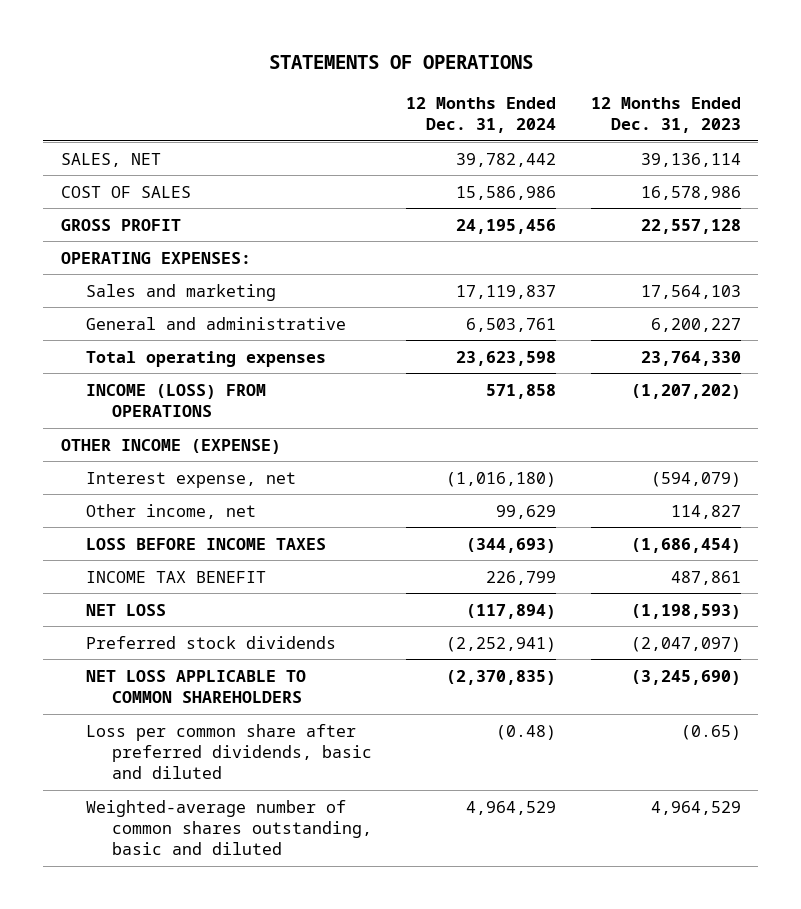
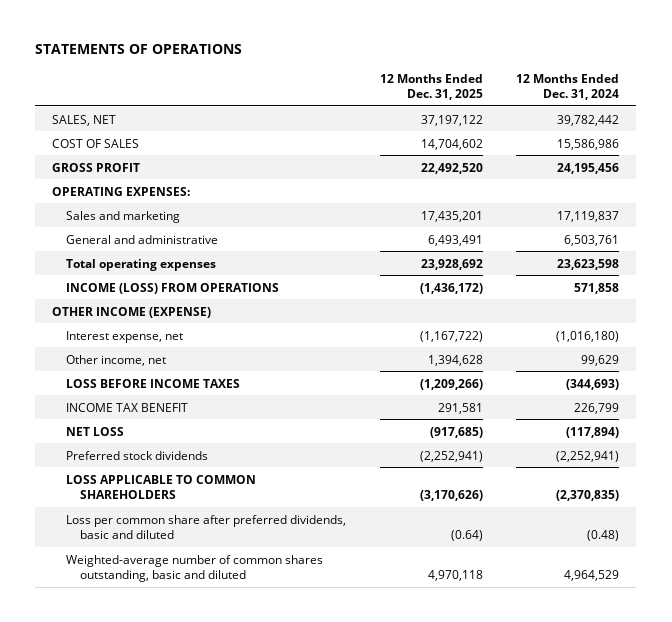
- | 12 Months Ended Dec. 31, 2024 | 12 Months Ended Dec. 31, 2023
+ | 12 Months Ended Dec. 31, 2025 | 12 Months Ended Dec. 31, 2024
- NET LOSS APPLICABLE TO COMMON SHAREHOLDERS | (2,370,835) | (3,245,690)
+ LOSS APPLICABLE TO COMMON SHAREHOLDERS | (3,170,626) | (2,370,835)

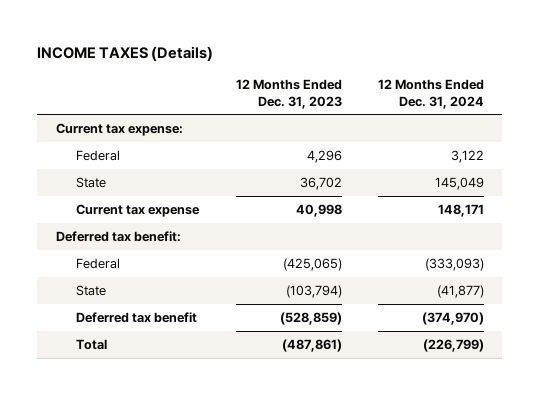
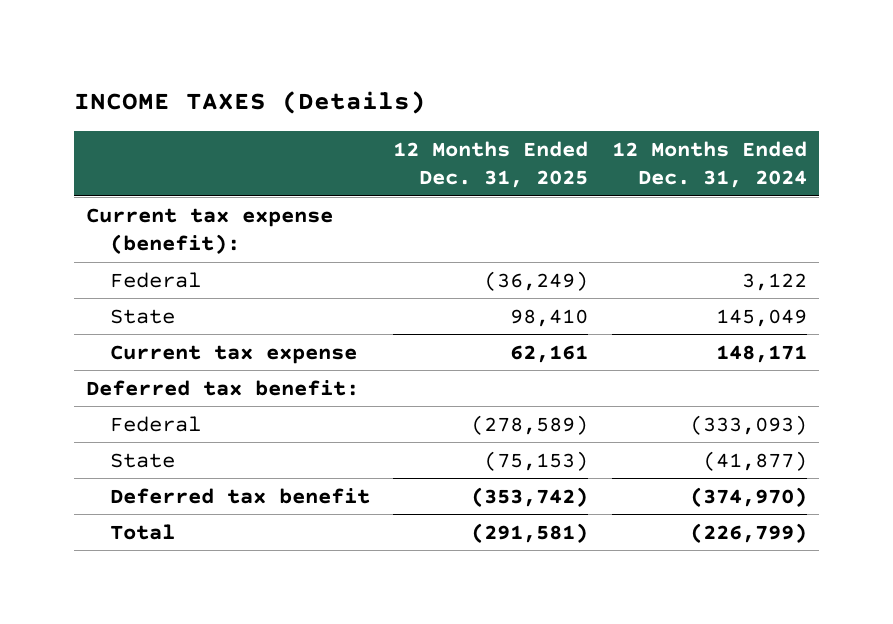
- | 12 Months Ended Dec. 31, 2023 | 12 Months Ended Dec. 31, 2024
+ | 12 Months Ended Dec. 31, 2025 | 12 Months Ended Dec. 31, 2024
- Current tax expense:
+ Current tax expense (benefit):

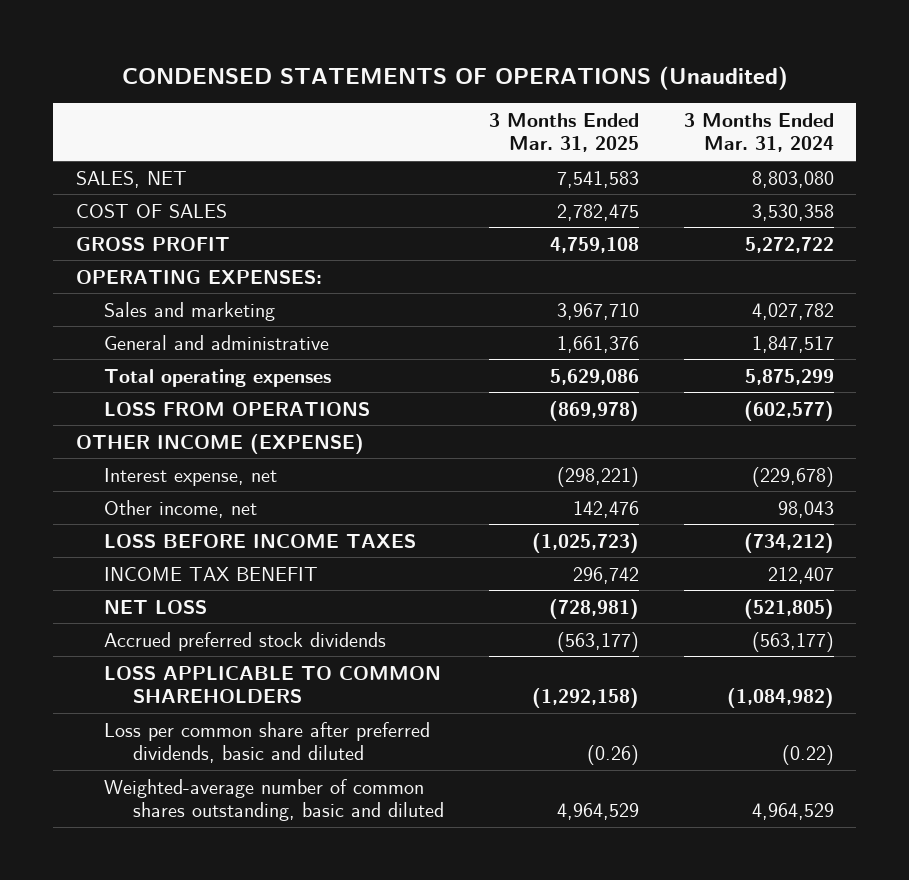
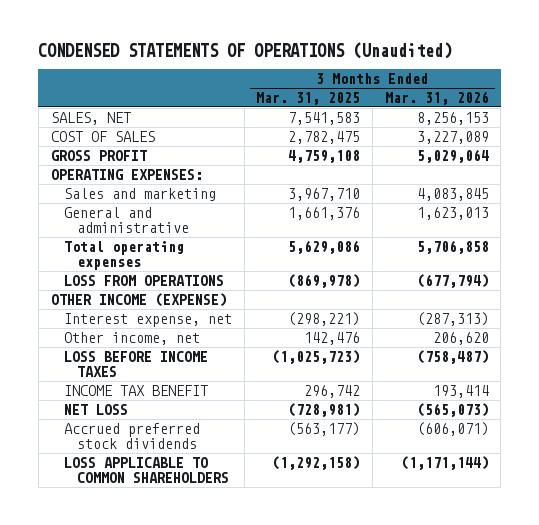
- | 3 Months Ended Mar. 31, 2025 | 3 Months Ended Mar. 31, 2024
+ | 3 Months Ended Mar. 31, 2025 | 3 Months Ended Mar. 31, 2026
- Loss per common share after preferred dividends, basic and diluted | (0.26) | (0.22)
- Weighted-average number of common shares outstanding, basic and diluted | 4,964,529 | 4,964,529

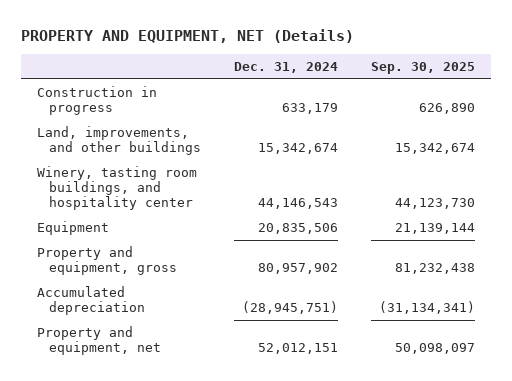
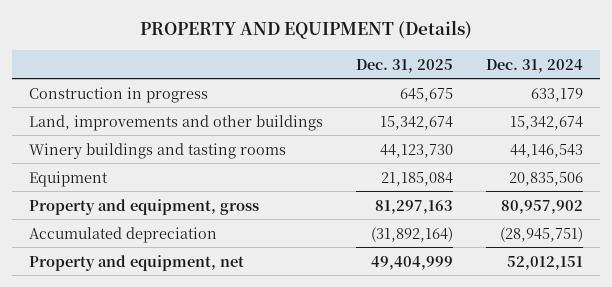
- PROPERTY AND EQUIPMENT, NET (Details)
+ PROPERTY AND EQUIPMENT (Details)
- | Dec. 31, 2024 | Sep. 30, 2025
+ | Dec. 31, 2025 | Dec. 31, 2024
- Land, improvements, and other buildings | 15,342,674 | 15,342,674
- Winery, tasting room buildings, and hospitality center | 44,146,543 | 44,123,730
+ Land, improvements and other buildings | 15,342,674 | 15,342,674
+ Winery buildings and tasting rooms | 44,123,730 | 44,146,543

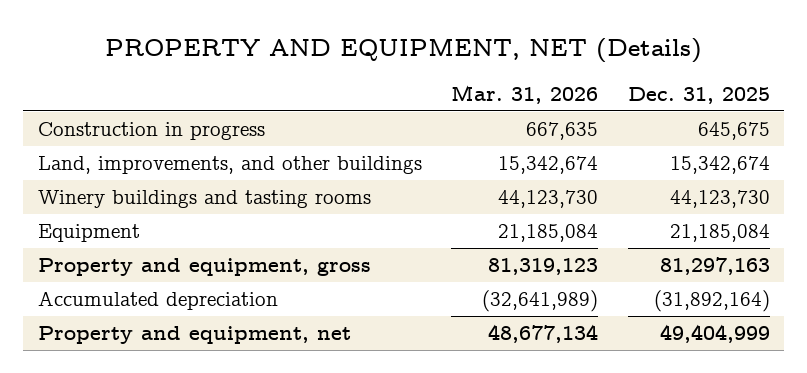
- PROPERTY AND EQUIPMENT (Details)
+ PROPERTY AND EQUIPMENT, NET (Details)
- | Dec. 31, 2025 | Dec. 31, 2024
+ | Mar. 31, 2026 | Dec. 31, 2025
- Land, improvements and other buildings | 15,342,674 | 15,342,674
+ Land, improvements, and other buildings | 15,342,674 | 15,342,674

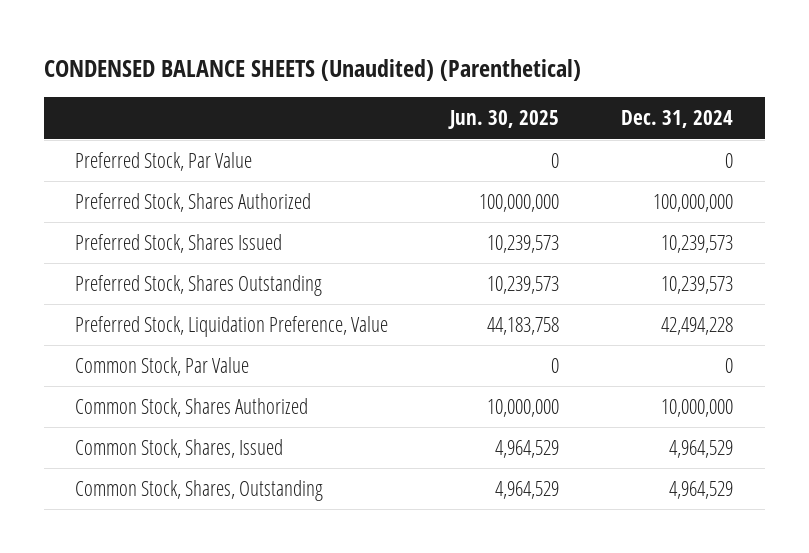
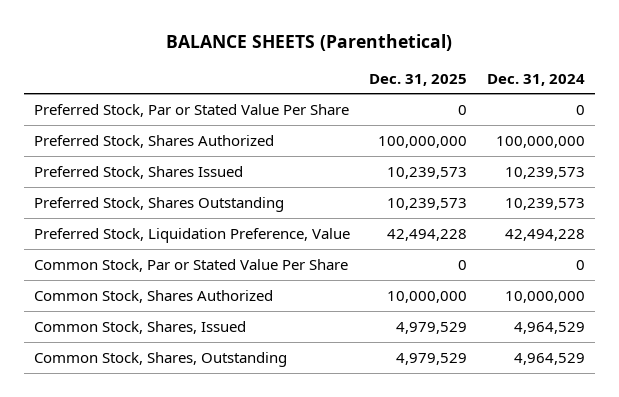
- CONDENSED BALANCE SHEETS (Unaudited) (Parenthetical)
+ BALANCE SHEETS (Parenthetical)
- | Jun. 30, 2025 | Dec. 31, 2024
+ | Dec. 31, 2025 | Dec. 31, 2024
- Preferred Stock, Par Value | 0 | 0
+ Preferred Stock, Par or Stated Value Per Share | 0 | 0
- Common Stock, Par Value | 0 | 0
+ Common Stock, Par or Stated Value Per Share | 0 | 0

